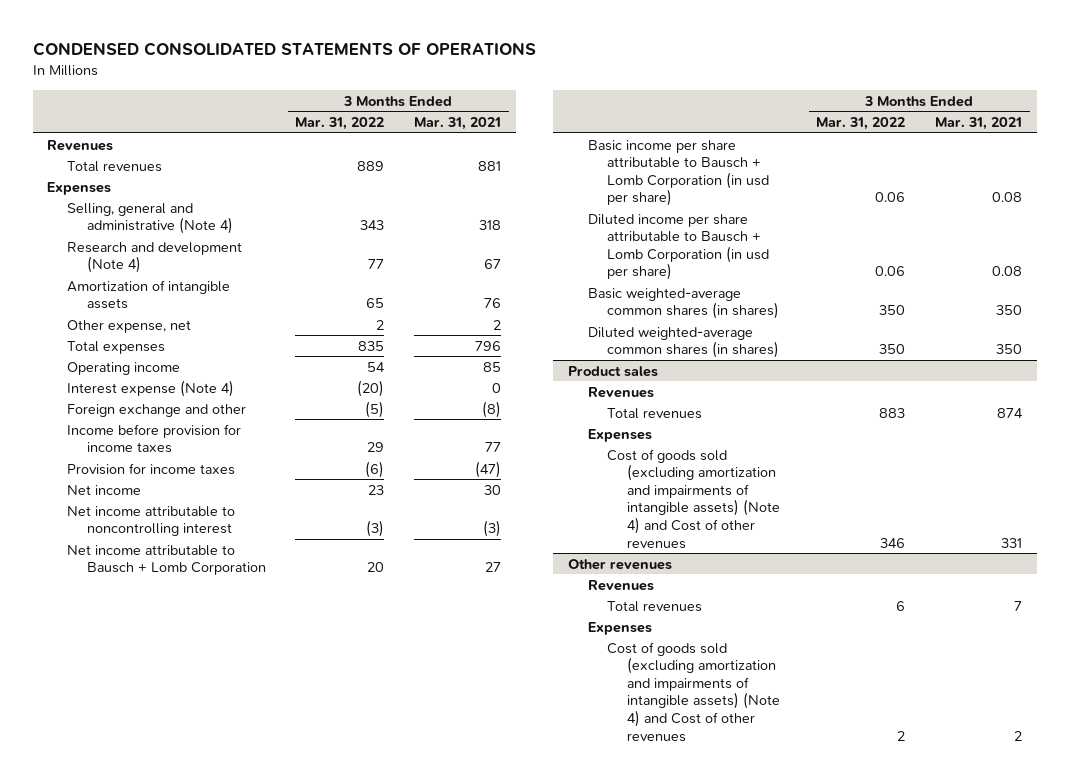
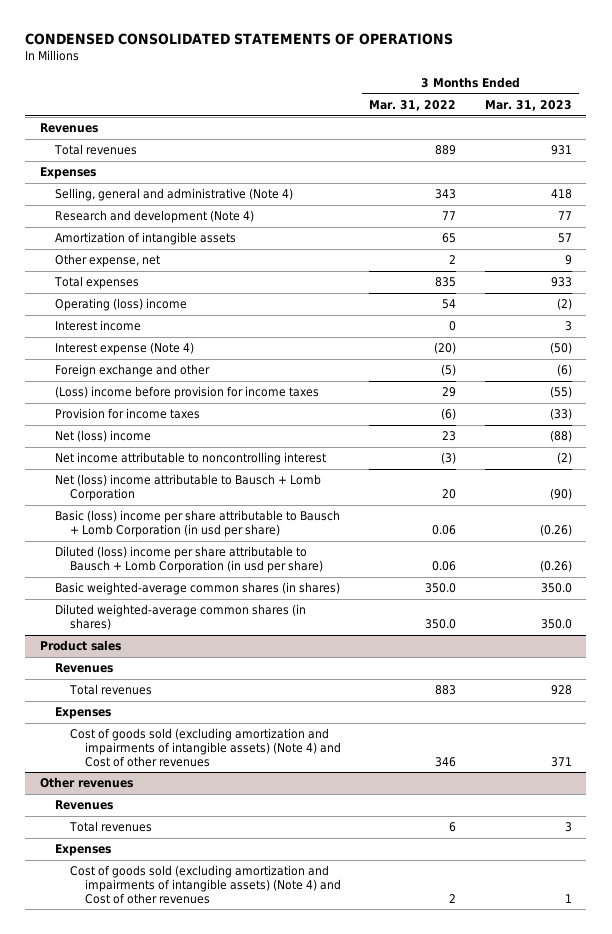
- | 3 Months Ended Mar. 31, 2022 | 3 Months Ended Mar. 31, 2021
+ | 3 Months Ended Mar. 31, 2022 | 3 Months Ended Mar. 31, 2023
- Operating income | 54 | 85
+ Operating (loss) income | 54 | (2)
+ Interest income | 0 | 3
- Income before provision for income taxes | 29 | 77
+ (Loss) income before provision for income taxes | 29 | (55)
- Net income | 23 | 30
+ Net (loss) income | 23 | (88)
- Net income attributable to Bausch + Lomb Corporation | 20 | 27
- Basic income per share attributable to Bausch + Lomb Corporation (in usd per share) | 0.06 | 0.08
- Diluted income per share attributable to Bausch + Lomb Corporation (in usd per share) | 0.06 | 0.08
- Basic weighted-average common shares (in shares) | 350 | 350
- Diluted weighted-average common shares (in shares) | 350 | 350
+ Net (loss) income attributable to Bausch + Lomb Corporation | 20 | (90)
+ Basic (loss) income per share attributable to Bausch + Lomb Corporation (in usd per share) | 0.06 | (0.26)
+ Diluted (loss) income per share attributable to Bausch + Lomb Corporation (in usd per share) | 0.06 | (0.26)
+ Basic weighted-average common shares (in shares) | 350.0 | 350.0
+ Diluted weighted-average common shares (in shares) | 350.0 | 350.0

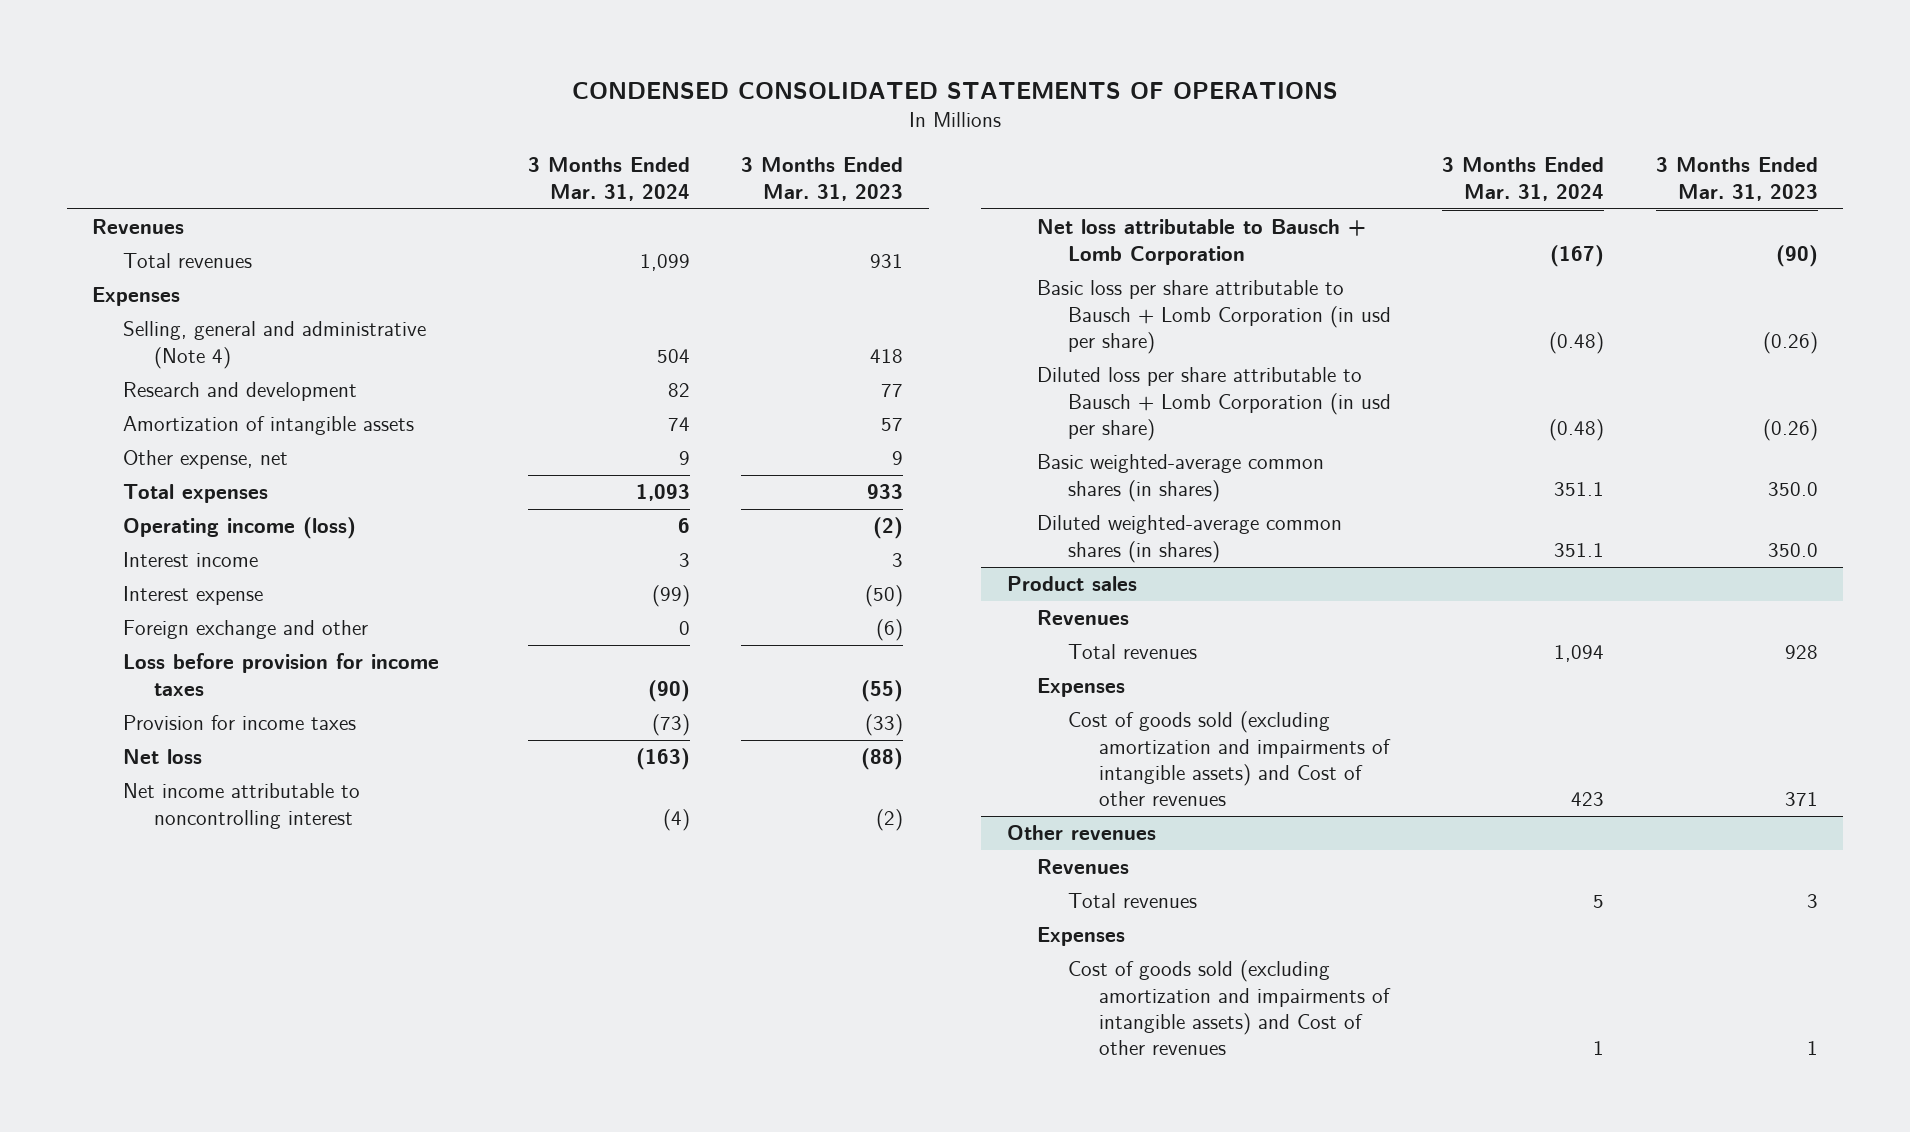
- | 3 Months Ended Mar. 31, 2022 | 3 Months Ended Mar. 31, 2023
+ | 3 Months Ended Mar. 31, 2024 | 3 Months Ended Mar. 31, 2023
- Research and development (Note 4) | 77 | 77
+ Research and development | 82 | 77
- Operating (loss) income | 54 | (2)
+ Operating income (loss) | 6 | (2)
- Interest expense (Note 4) | (20) | (50)
+ Interest expense | (99) | (50)
- (Loss) income before provision for income taxes | 29 | (55)
+ Loss before provision for income taxes | (90) | (55)
- Net (loss) income | 23 | (88)
+ Net loss | (163) | (88)
- Net (loss) income attributable to Bausch + Lomb Corporation | 20 | (90)
- Basic (loss) income per share attributable to Bausch + Lomb Corporation (in usd per share) | 0.06 | (0.26)
- Diluted (loss) income per share attributable to Bausch + Lomb Corporation (in usd per share) | 0.06 | (0.26)
+ Net loss attributable to Bausch + Lomb Corporation | (167) | (90)
+ Basic loss per share attributable to Bausch + Lomb Corporation (in usd per share) | (0.48) | (0.26)
+ Diluted loss per share attributable to Bausch + Lomb Corporation (in usd per share) | (0.48) | (0.26)
@ Product sales
- Cost of goods sold (excluding amortization and impairments of intangible assets) (Note 4) and Cost of other revenues | 346 | 371
+ Cost of goods sold (excluding amortization and impairments of intangible assets) and Cost of other revenues | 423 | 371
@ Other revenues
- Cost of goods sold (excluding amortization and impairments of intangible assets) (Note 4) and Cost of other revenues | 2 | 1
+ Cost of goods sold (excluding amortization and impairments of intangible assets) and Cost of other revenues | 1 | 1

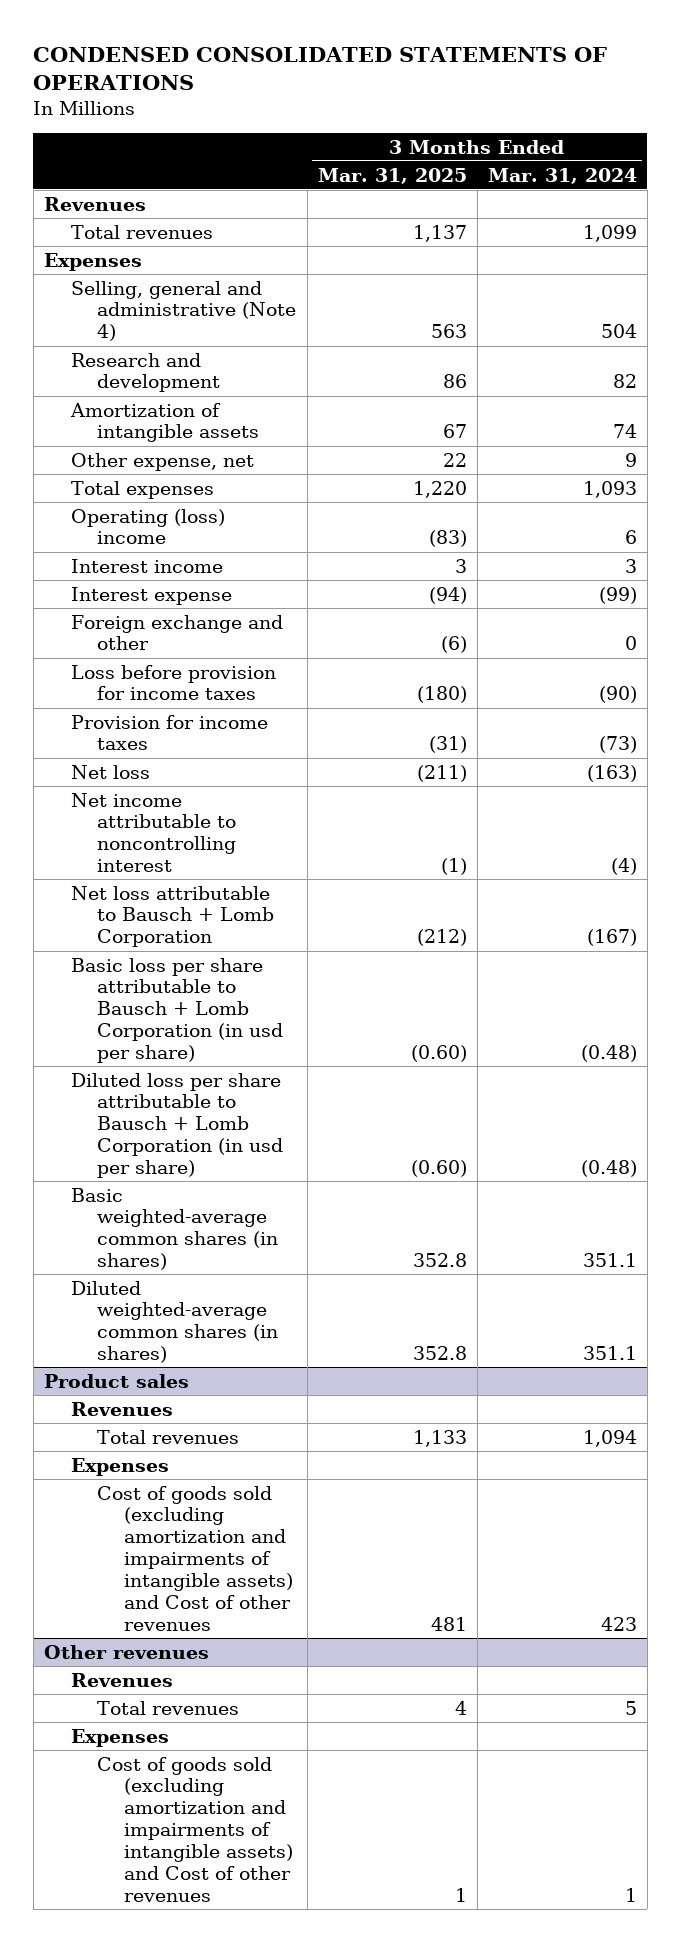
- | 3 Months Ended Mar. 31, 2024 | 3 Months Ended Mar. 31, 2023
+ | 3 Months Ended Mar. 31, 2025 | 3 Months Ended Mar. 31, 2024
- Operating income (loss) | 6 | (2)
+ Operating (loss) income | (83) | 6

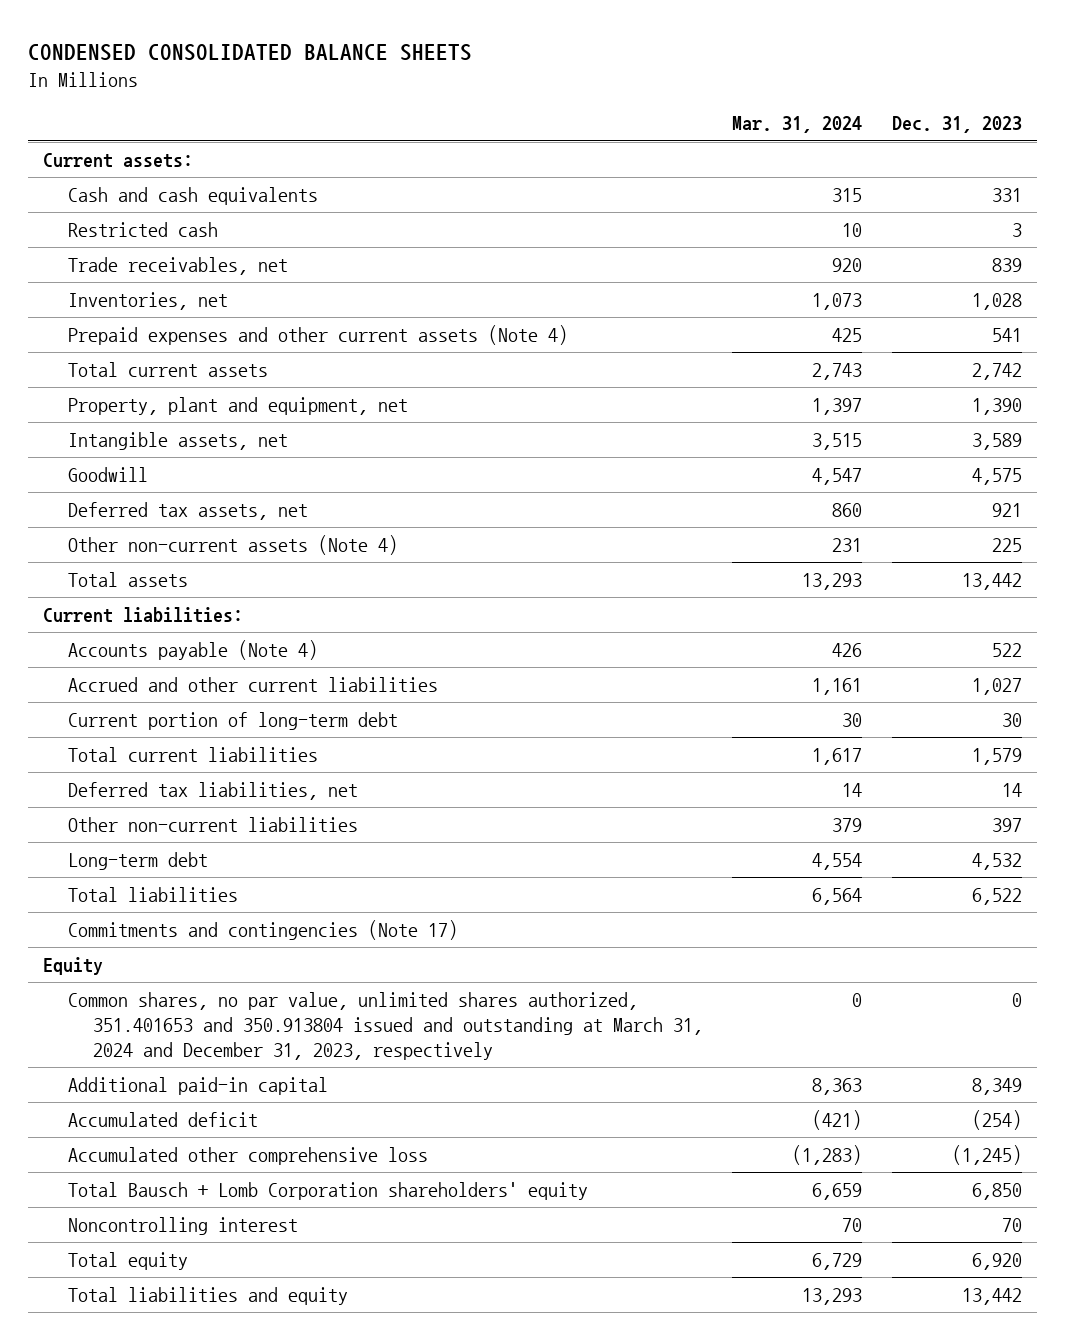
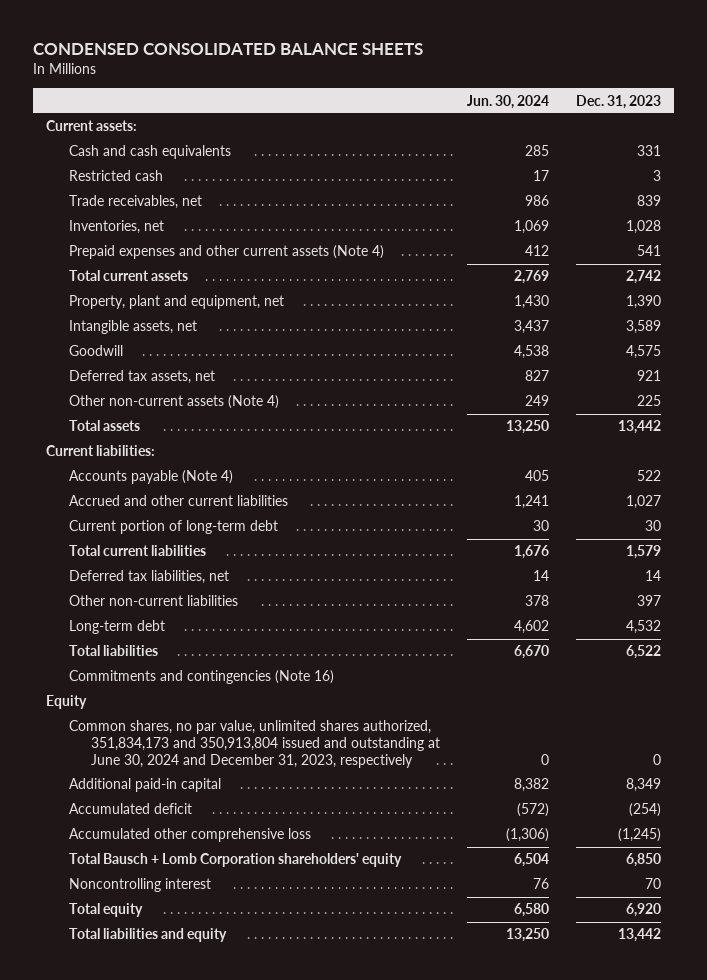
- | Mar. 31, 2024 | Dec. 31, 2023
+ | Jun. 30, 2024 | Dec. 31, 2023
- Commitments and contingencies (Note 17)
+ Commitments and contingencies (Note 16)
- Common shares, no par value, unlimited shares authorized, 351.401653 and 350.913804 issued and outstanding at March 31, 2024 and December 31, 2023, respectively | 0 | 0
+ Common shares, no par value, unlimited shares authorized, 351,834,173 and 350,913,804 issued and outstanding at June 30, 2024 and December 31, 2023, respectively | 0 | 0

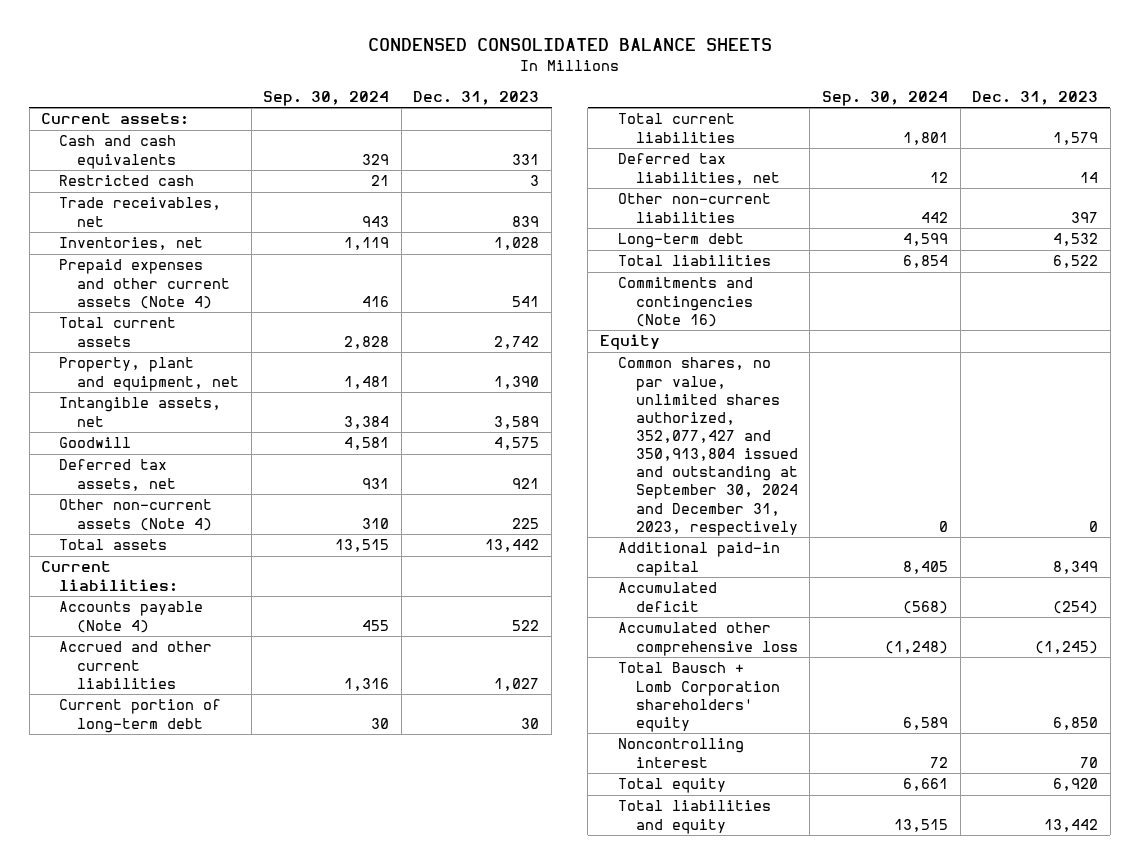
- | Jun. 30, 2024 | Dec. 31, 2023
+ | Sep. 30, 2024 | Dec. 31, 2023
- Common shares, no par value, unlimited shares authorized, 351,834,173 and 350,913,804 issued and outstanding at June 30, 2024 and December 31, 2023, respectively | 0 | 0
+ Common shares, no par value, unlimited shares authorized, 352,077,427 and 350,913,804 issued and outstanding at September 30, 2024 and December 31, 2023, respectively | 0 | 0

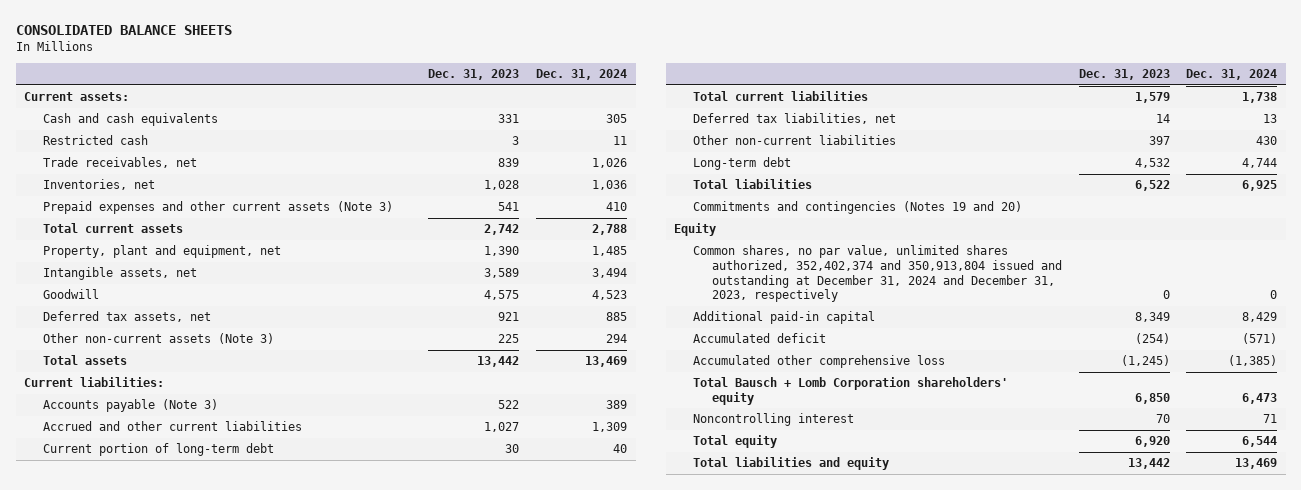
- CONDENSED CONSOLIDATED BALANCE SHEETS
+ CONSOLIDATED BALANCE SHEETS
- | Sep. 30, 2024 | Dec. 31, 2023
+ | Dec. 31, 2023 | Dec. 31, 2024
- Prepaid expenses and other current assets (Note 4) | 416 | 541
+ Prepaid expenses and other current assets (Note 3) | 541 | 410
- Other non-current assets (Note 4) | 310 | 225
+ Other non-current assets (Note 3) | 225 | 294
- Accounts payable (Note 4) | 455 | 522
+ Accounts payable (Note 3) | 522 | 389
- Commitments and contingencies (Note 16)
+ Commitments and contingencies (Notes 19 and 20)
- Common shares, no par value, unlimited shares authorized, 352,077,427 and 350,913,804 issued and outstanding at September 30, 2024 and December 31, 2023, respectively | 0 | 0
+ Common shares, no par value, unlimited shares authorized, 352,402,374 and 350,913,804 issued and outstanding at December 31, 2024 and December 31, 2023, respectively | 0 | 0

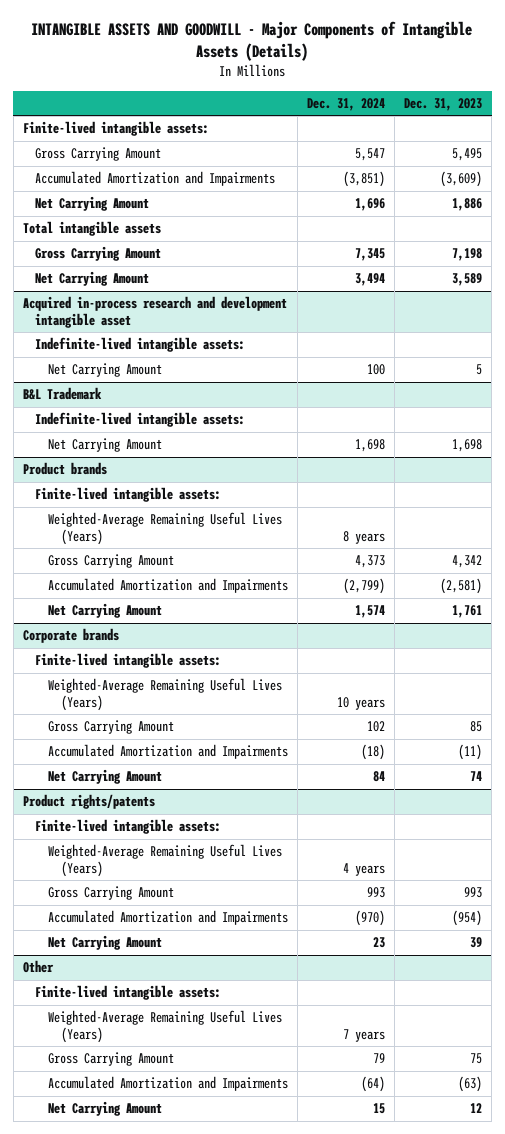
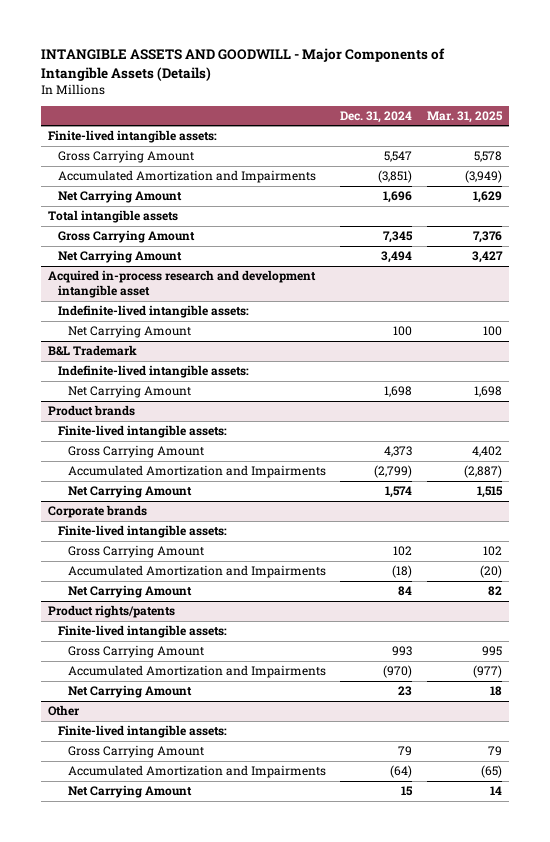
- | Dec. 31, 2024 | Dec. 31, 2023
+ | Dec. 31, 2024 | Mar. 31, 2025
@ Product brands
- Weighted-Average Remaining Useful Lives (Years) | 8 years |
@ Corporate brands
- Weighted-Average Remaining Useful Lives (Years) | 10 years |
@ Product rights/patents
- Weighted-Average Remaining Useful Lives (Years) | 4 years |
@ Other
- Weighted-Average Remaining Useful Lives (Years) | 7 years |

